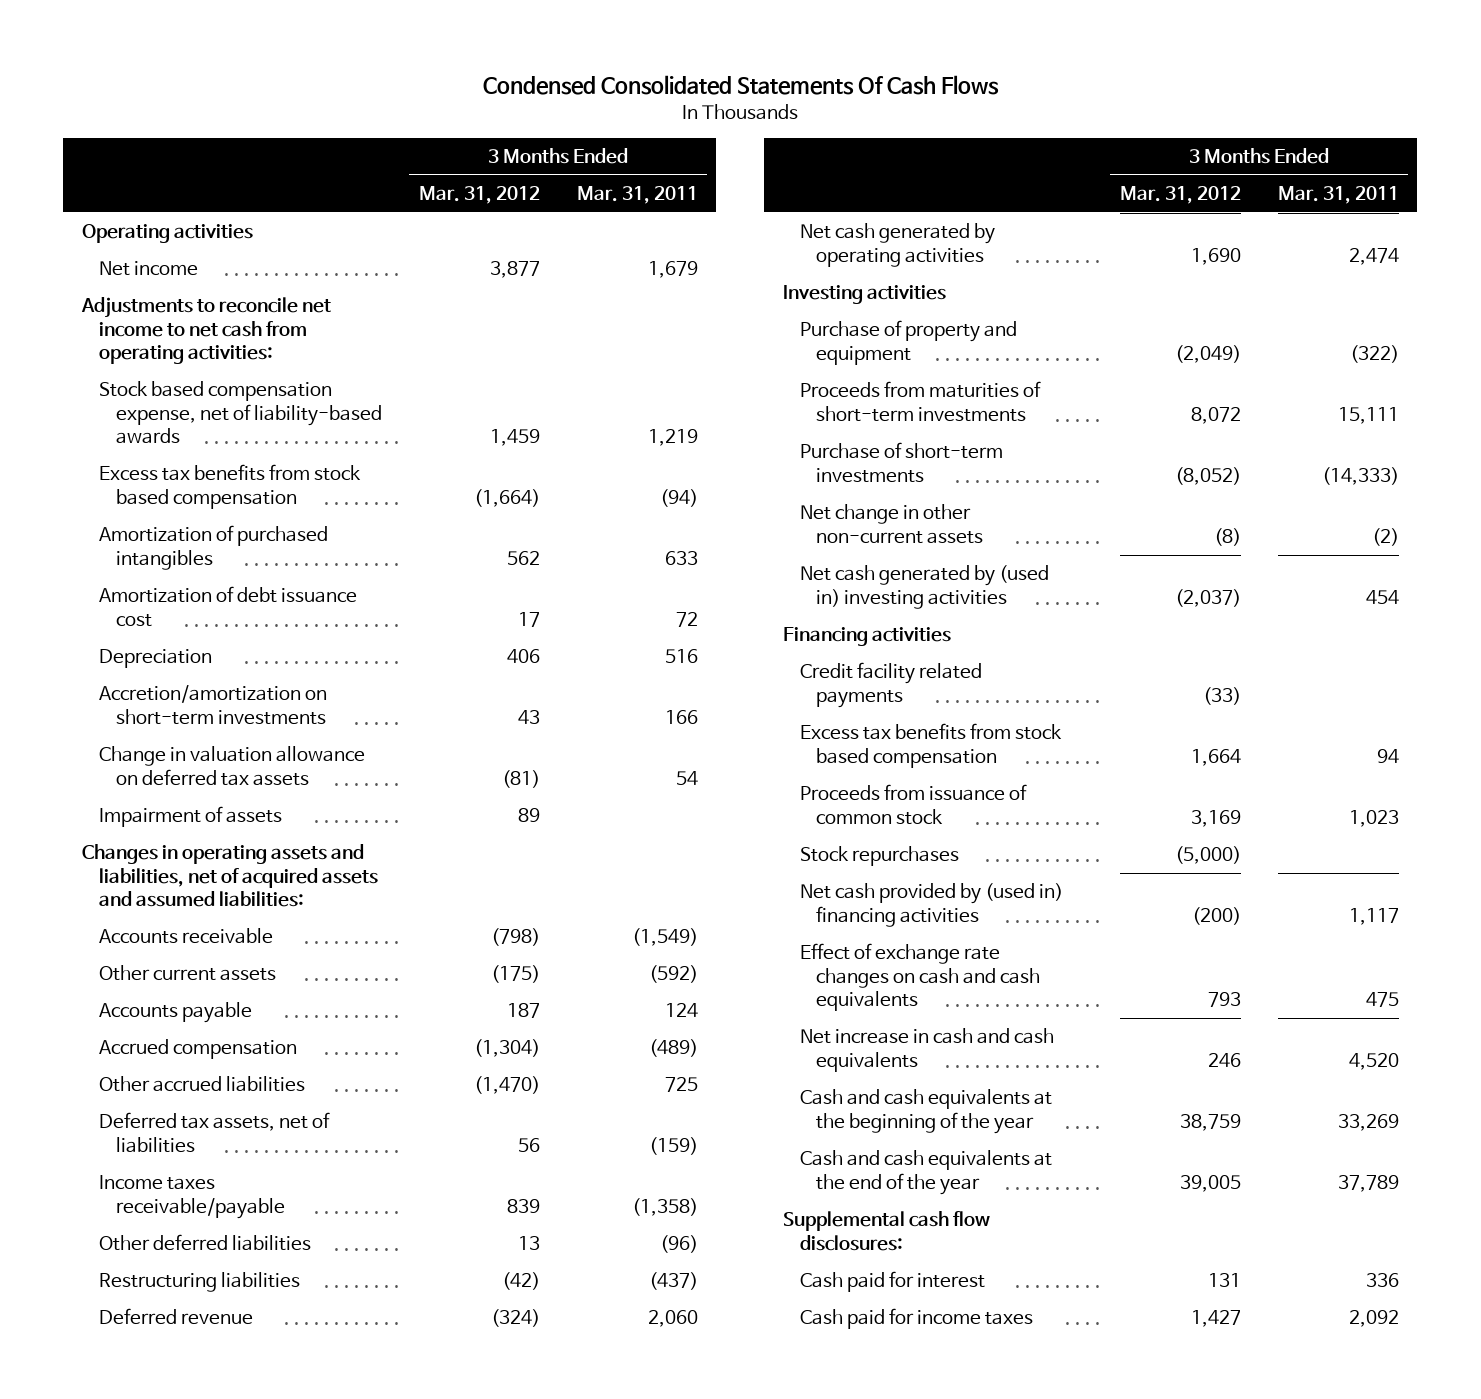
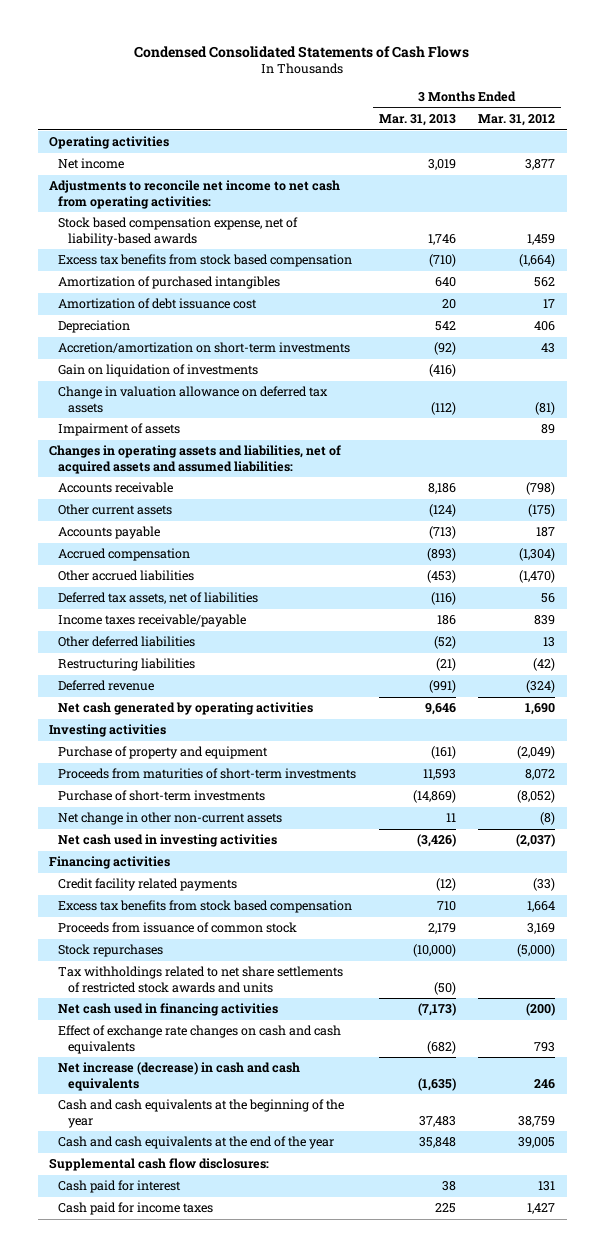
- Condensed Consolidated Statements Of Cash Flows
+ Condensed Consolidated Statements of Cash Flows
- | 3 Months Ended Mar. 31, 2012 | 3 Months Ended Mar. 31, 2011
+ | 3 Months Ended Mar. 31, 2013 | 3 Months Ended Mar. 31, 2012
+ Gain on liquidation of investments | (416) |
- Net cash generated by (used in) investing activities | (2,037) | 454
+ Net cash used in investing activities | (3,426) | (2,037)
- Net cash provided by (used in) financing activities | (200) | 1,117
+ Tax withholdings related to net share settlements of restricted stock awards and units | (50) |
+ Net cash used in financing activities | (7,173) | (200)
- Net increase in cash and cash equivalents | 246 | 4,520
+ Net increase (decrease) in cash and cash equivalents | (1,635) | 246

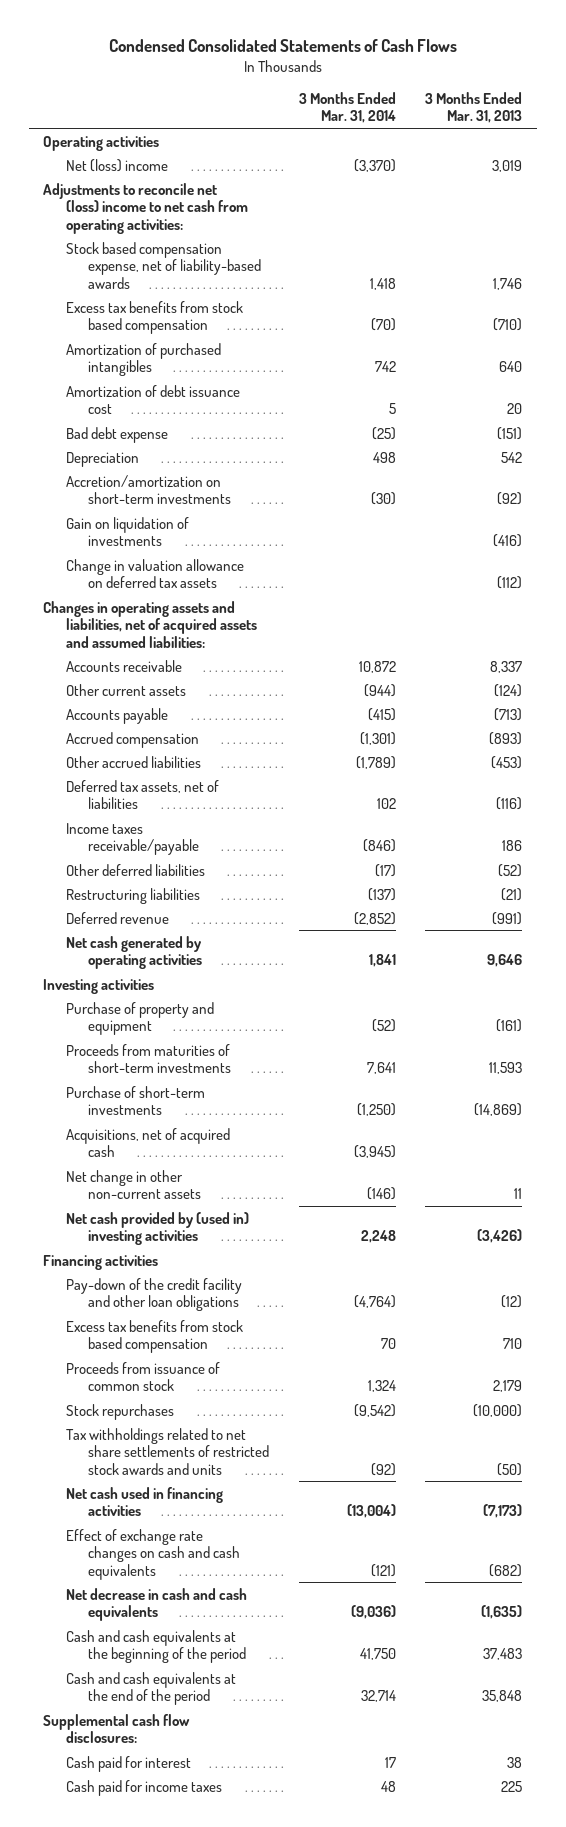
- | 3 Months Ended Mar. 31, 2013 | 3 Months Ended Mar. 31, 2012
+ | 3 Months Ended Mar. 31, 2014 | 3 Months Ended Mar. 31, 2013
- Net income | 3,019 | 3,877
- Adjustments to reconcile net income to net cash from operating activities:
+ Net (loss) income | (3,370) | 3,019
+ Adjustments to reconcile net (loss) income to net cash from operating activities:
+ Bad debt expense | (25) | (151)
- Impairment of assets | | 89
- Accounts receivable | 8,186 | (798)
+ Accounts receivable | 10,872 | 8,337
+ Acquisitions, net of acquired cash | (3,945) |
- Net cash used in investing activities | (3,426) | (2,037)
+ Net cash provided by (used in) investing activities | 2,248 | (3,426)
- Credit facility related payments | (12) | (33)
+ Pay-down of the credit facility and other loan obligations | (4,764) | (12)
- Net increase (decrease) in cash and cash equivalents | (1,635) | 246
- Cash and cash equivalents at the beginning of the year | 37,483 | 38,759
- Cash and cash equivalents at the end of the year | 35,848 | 39,005
+ Net decrease in cash and cash equivalents | (9,036) | (1,635)
+ Cash and cash equivalents at the beginning of the period | 41,750 | 37,483
+ Cash and cash equivalents at the end of the period | 32,714 | 35,848

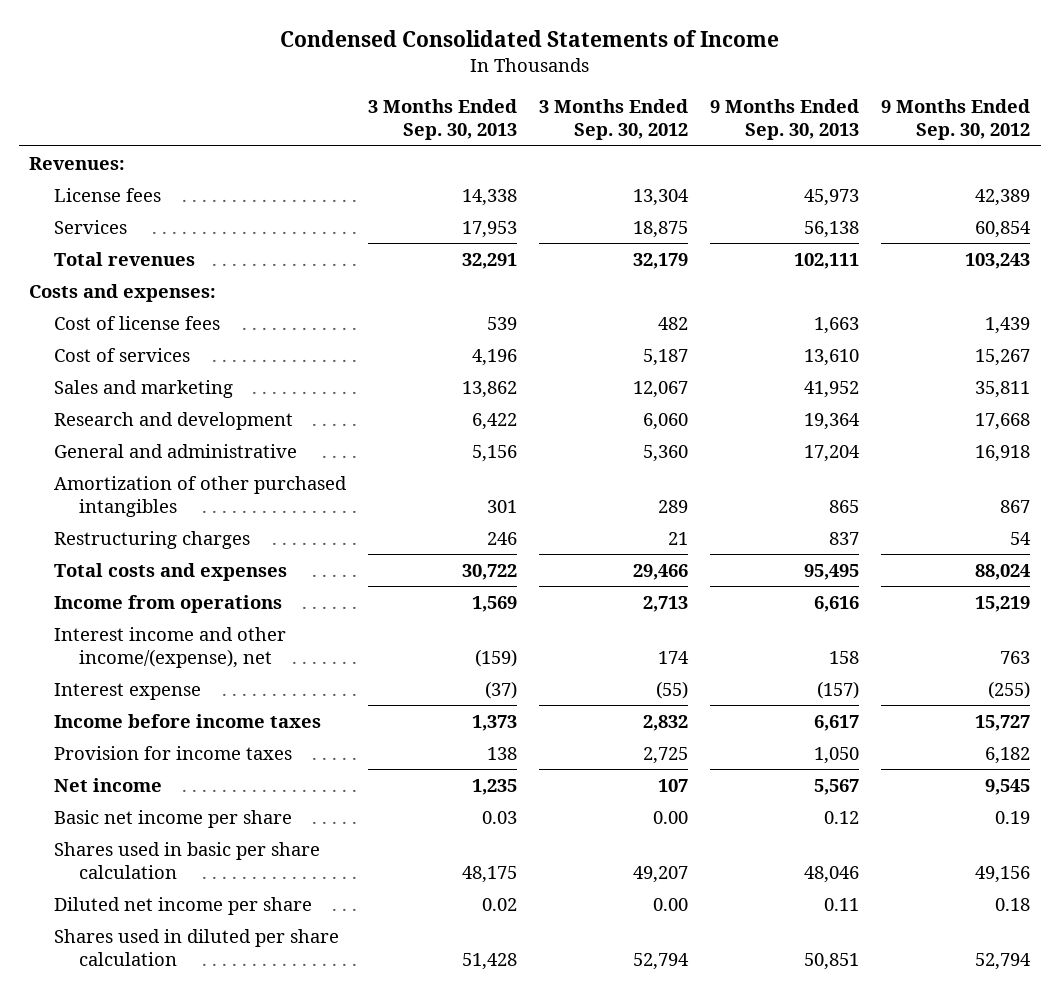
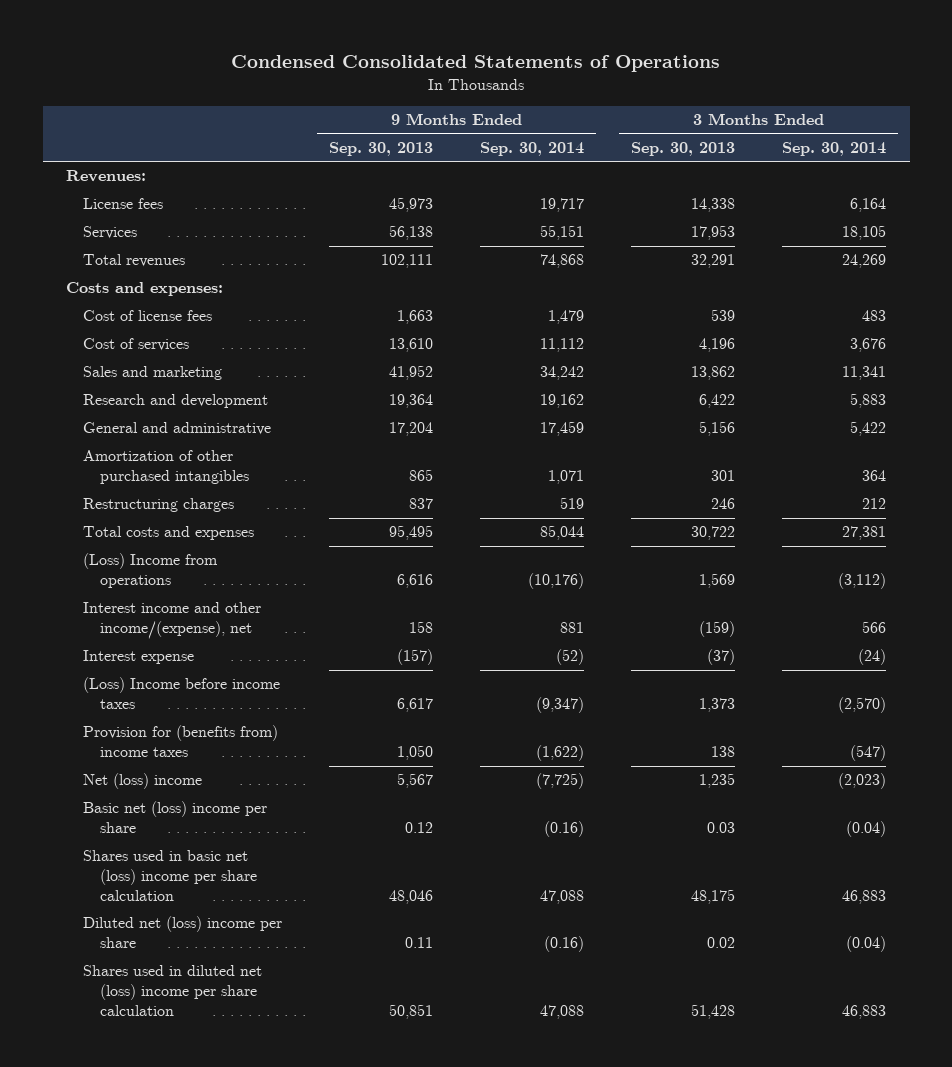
- Condensed Consolidated Statements of Income
+ Condensed Consolidated Statements of Operations
- | 3 Months Ended Sep. 30, 2013 | 3 Months Ended Sep. 30, 2012 | 9 Months Ended Sep. 30, 2013 | 9 Months Ended Sep. 30, 2012
+ | 9 Months Ended Sep. 30, 2013 | 9 Months Ended Sep. 30, 2014 | 3 Months Ended Sep. 30, 2013 | 3 Months Ended Sep. 30, 2014
- Income from operations | 1,569 | 2,713 | 6,616 | 15,219
+ (Loss) Income from operations | 6,616 | (10,176) | 1,569 | (3,112)
- Income before income taxes | 1,373 | 2,832 | 6,617 | 15,727
- Provision for income taxes | 138 | 2,725 | 1,050 | 6,182
- Net income | 1,235 | 107 | 5,567 | 9,545
- Basic net income per share | 0.03 | 0.00 | 0.12 | 0.19
- Shares used in basic per share calculation | 48,175 | 49,207 | 48,046 | 49,156
- Diluted net income per share | 0.02 | 0.00 | 0.11 | 0.18
- Shares used in diluted per share calculation | 51,428 | 52,794 | 50,851 | 52,794
+ (Loss) Income before income taxes | 6,617 | (9,347) | 1,373 | (2,570)
+ Provision for (benefits from) income taxes | 1,050 | (1,622) | 138 | (547)
+ Net (loss) income | 5,567 | (7,725) | 1,235 | (2,023)
+ Basic net (loss) income per share | 0.12 | (0.16) | 0.03 | (0.04)
+ Shares used in basic net (loss) income per share calculation | 48,046 | 47,088 | 48,175 | 46,883
+ Diluted net (loss) income per share | 0.11 | (0.16) | 0.02 | (0.04)
+ Shares used in diluted net (loss) income per share calculation | 50,851 | 47,088 | 51,428 | 46,883

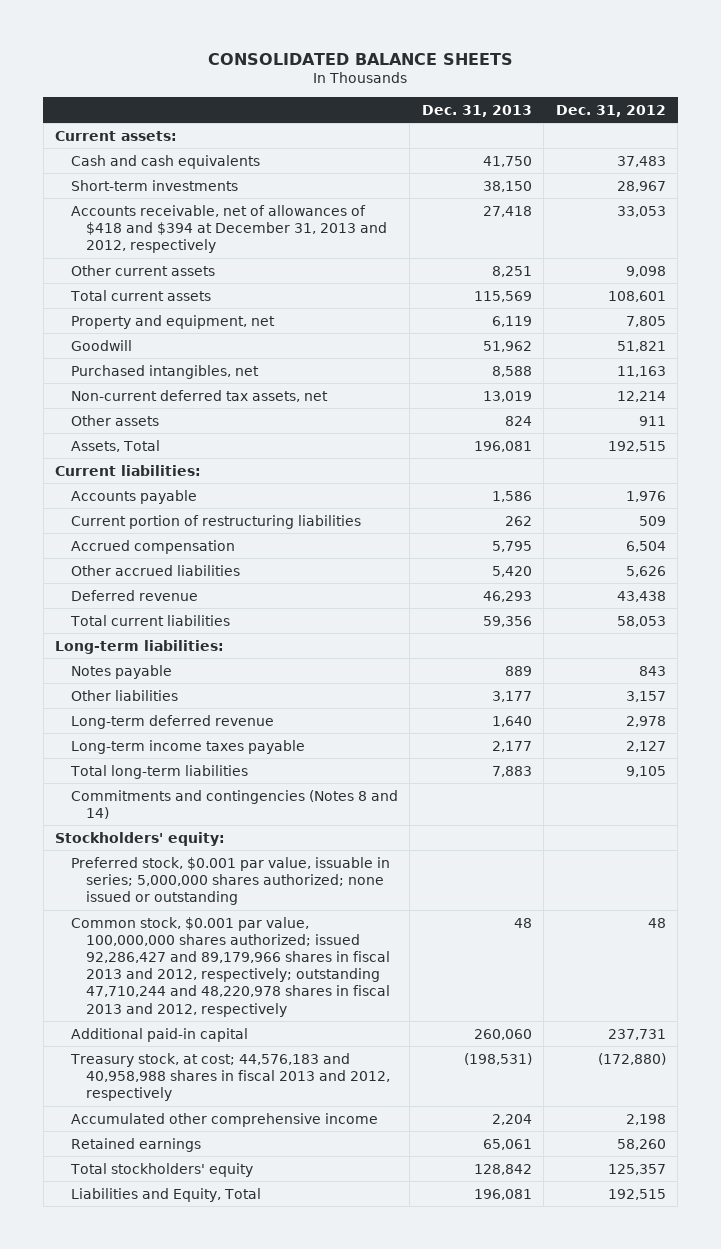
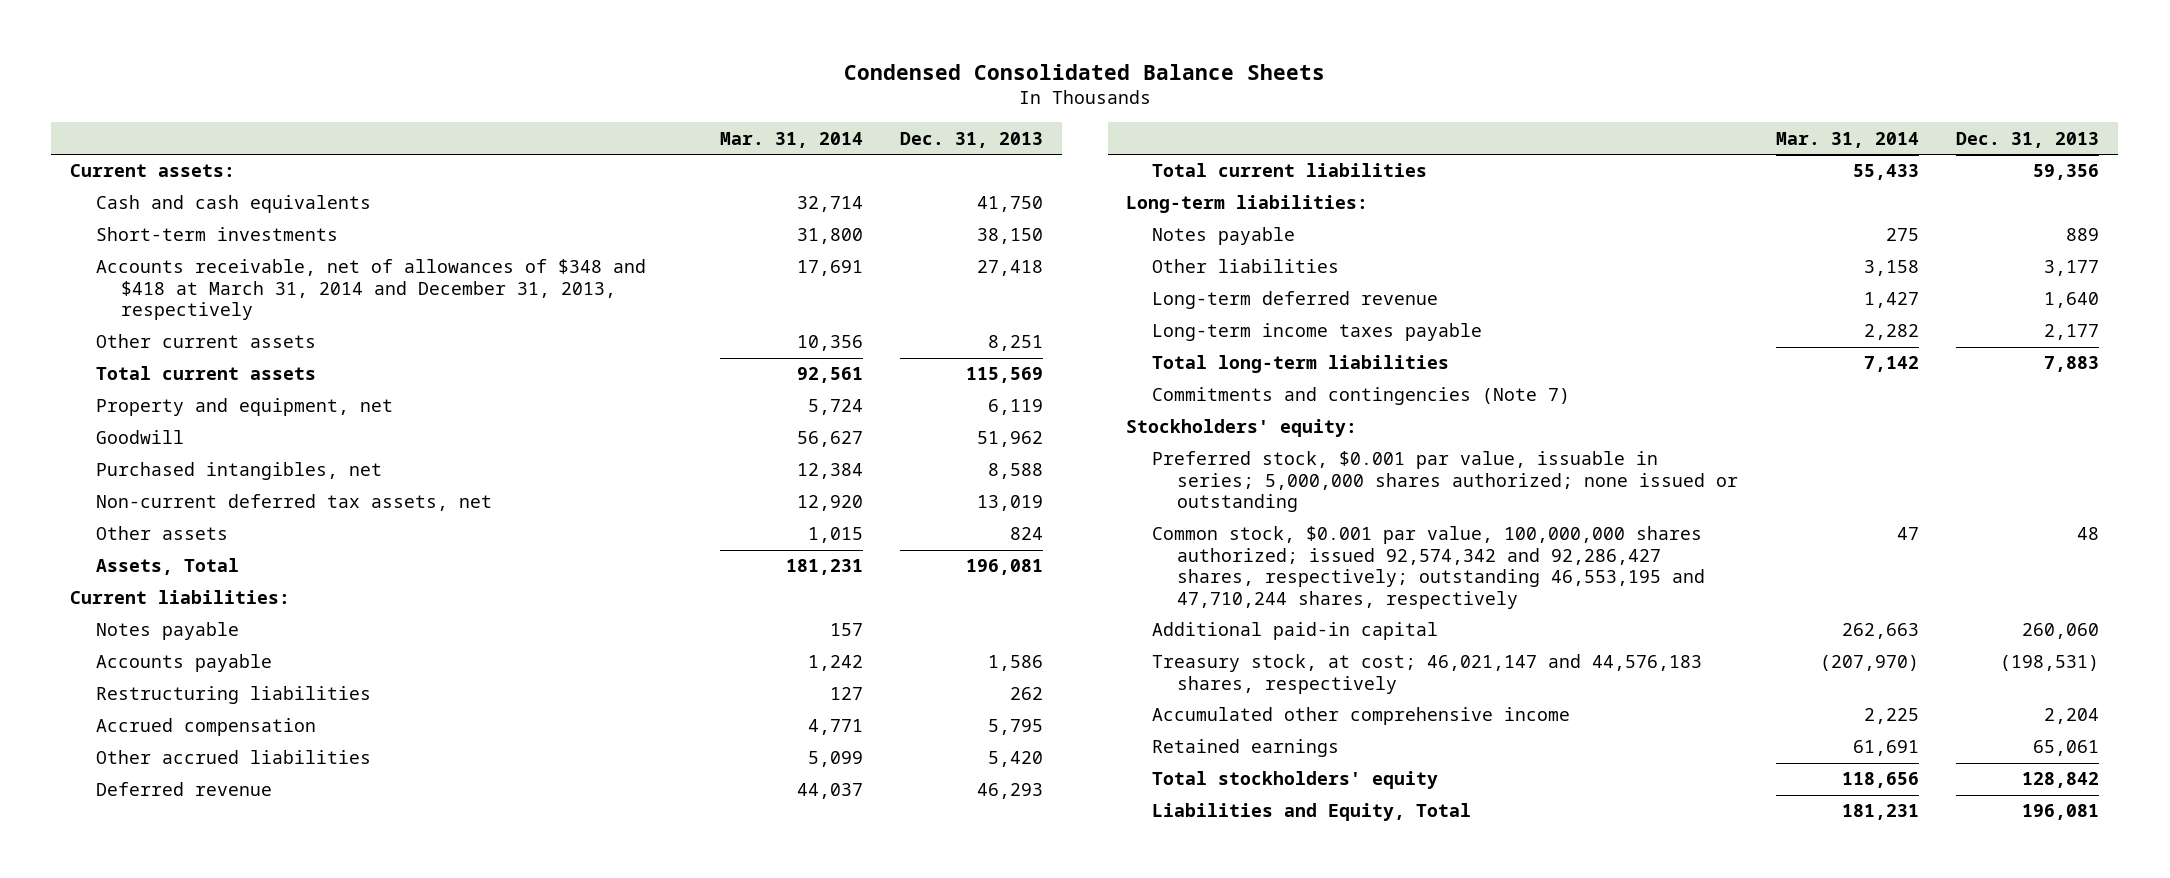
- CONSOLIDATED BALANCE SHEETS
+ Condensed Consolidated Balance Sheets
- | Dec. 31, 2013 | Dec. 31, 2012
+ | Mar. 31, 2014 | Dec. 31, 2013
- Accounts receivable, net of allowances of $418 and $394 at December 31, 2013 and 2012, respectively | 27,418 | 33,053
+ Accounts receivable, net of allowances of $348 and $418 at March 31, 2014 and December 31, 2013, respectively | 17,691 | 27,418
+ Notes payable | 157 |
- Current portion of restructuring liabilities | 262 | 509
+ Restructuring liabilities | 127 | 262
- Commitments and contingencies (Notes 8 and 14)
+ Commitments and contingencies (Note 7)
- Common stock, $0.001 par value, 100,000,000 shares authorized; issued 92,286,427 and 89,179,966 shares in fiscal 2013 and 2012, respectively; outstanding 47,710,244 and 48,220,978 shares in fiscal 2013 and 2012, respectively | 48 | 48
+ Common stock, $0.001 par value, 100,000,000 shares authorized; issued 92,574,342 and 92,286,427 shares, respectively; outstanding 46,553,195 and 47,710,244 shares, respectively | 47 | 48
- Treasury stock, at cost; 44,576,183 and 40,958,988 shares in fiscal 2013 and 2012, respectively | (198,531) | (172,880)
+ Treasury stock, at cost; 46,021,147 and 44,576,183 shares, respectively | (207,970) | (198,531)

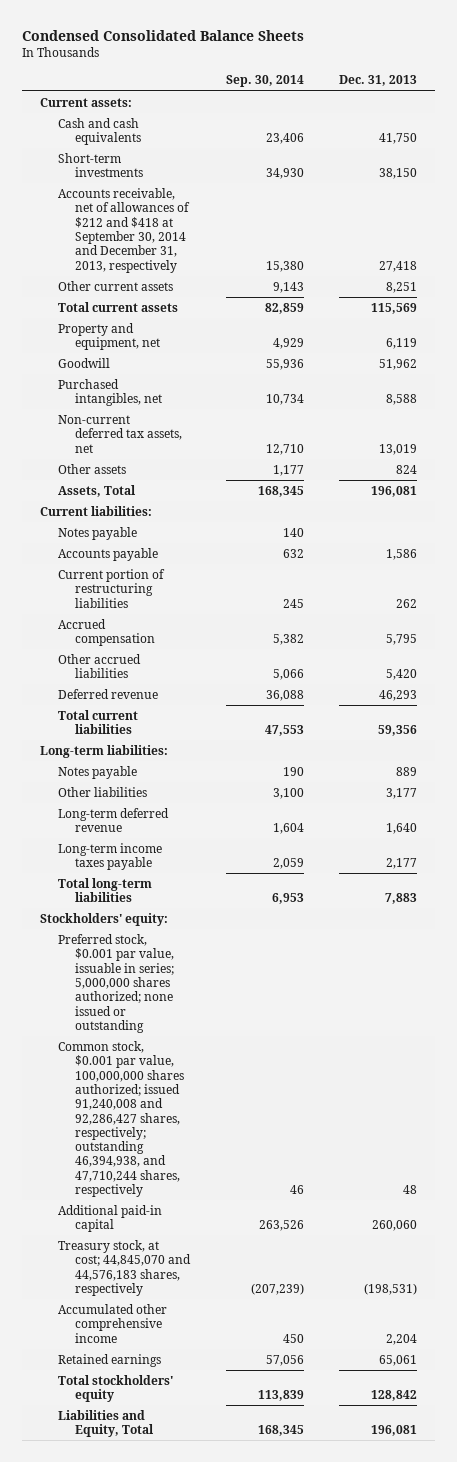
- | Mar. 31, 2014 | Dec. 31, 2013
+ | Sep. 30, 2014 | Dec. 31, 2013
- Accounts receivable, net of allowances of $348 and $418 at March 31, 2014 and December 31, 2013, respectively | 17,691 | 27,418
+ Accounts receivable, net of allowances of $212 and $418 at September 30, 2014 and December 31, 2013, respectively | 15,380 | 27,418
- Restructuring liabilities | 127 | 262
+ Current portion of restructuring liabilities | 245 | 262
- Commitments and contingencies (Note 7)
- Common stock, $0.001 par value, 100,000,000 shares authorized; issued 92,574,342 and 92,286,427 shares, respectively; outstanding 46,553,195 and 47,710,244 shares, respectively | 47 | 48
+ Common stock, $0.001 par value, 100,000,000 shares authorized; issued 91,240,008 and 92,286,427 shares, respectively; outstanding 46,394,938, and 47,710,244 shares, respectively | 46 | 48
- Treasury stock, at cost; 46,021,147 and 44,576,183 shares, respectively | (207,970) | (198,531)
+ Treasury stock, at cost; 44,845,070 and 44,576,183 shares, respectively | (207,239) | (198,531)

